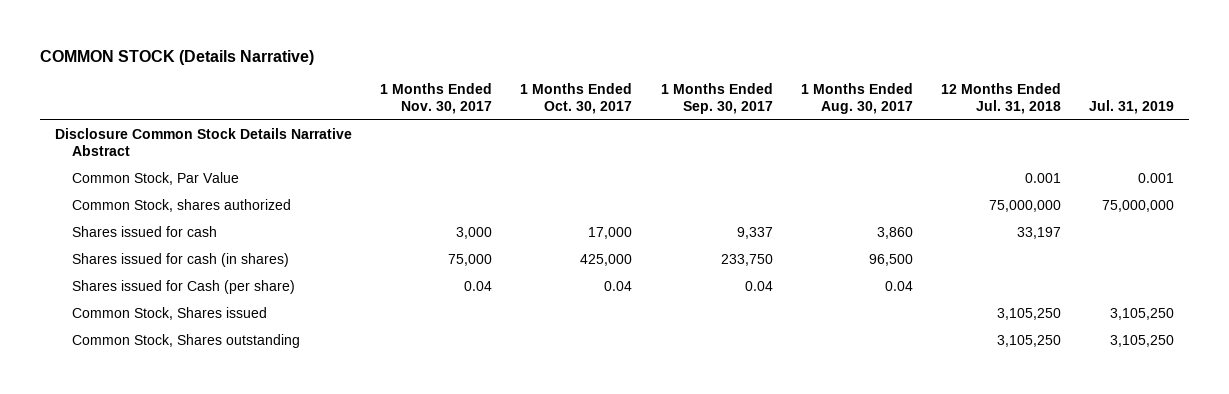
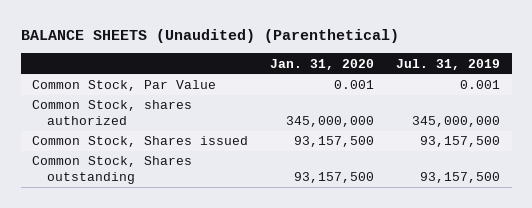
- COMMON STOCK (Details Narrative)
+ BALANCE SHEETS (Unaudited) (Parenthetical)
- | 1 Months Ended Nov. 30, 2017 | 1 Months Ended Oct. 30, 2017 | 1 Months Ended Sep. 30, 2017 | 1 Months Ended Aug. 30, 2017 | 12 Months Ended Jul. 31, 2018 | Jul. 31, 2019
+ | Jan. 31, 2020 | Jul. 31, 2019
- Disclosure Common Stock Details Narrative Abstract
- Common Stock, shares authorized | | | | | 75,000,000 | 75,000,000
- Shares issued for cash | 3,000 | 17,000 | 9,337 | 3,860 | 33,197 |
- Shares issued for cash (in shares) | 75,000 | 425,000 | 233,750 | 96,500 | |
- Shares issued for Cash (per share) | 0.04 | 0.04 | 0.04 | 0.04 | |
- Common Stock, Shares issued | | | | | 3,105,250 | 3,105,250
- Common Stock, Shares outstanding | | | | | 3,105,250 | 3,105,250
+ Common Stock, shares authorized | 345,000,000 | 345,000,000
+ Common Stock, Shares issued | 93,157,500 | 93,157,500
+ Common Stock, Shares outstanding | 93,157,500 | 93,157,500

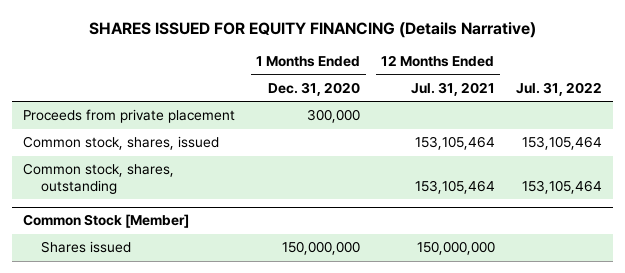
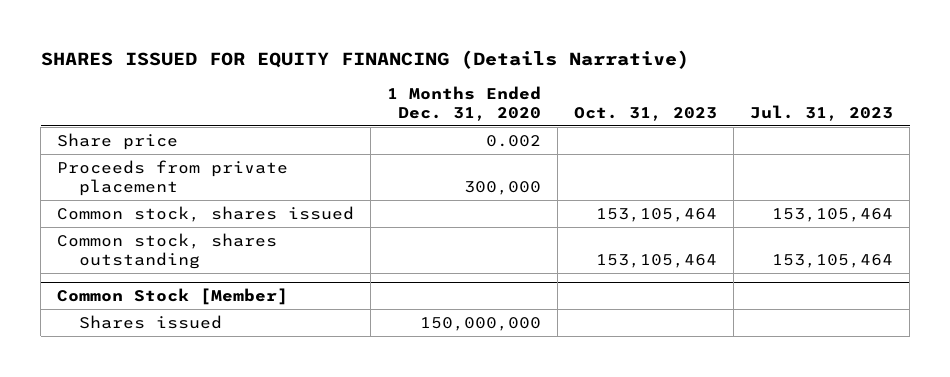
- | 1 Months Ended Dec. 31, 2020 | 12 Months Ended Jul. 31, 2021 | Jul. 31, 2022
+ | 1 Months Ended Dec. 31, 2020 | Oct. 31, 2023 | Jul. 31, 2023
+ Share price | 0.002 | |
- Common stock, shares, issued | | 153,105,464 | 153,105,464
- Common stock, shares, outstanding | | 153,105,464 | 153,105,464
+ Common stock, shares issued | | 153,105,464 | 153,105,464
+ Common stock, shares outstanding | | 153,105,464 | 153,105,464

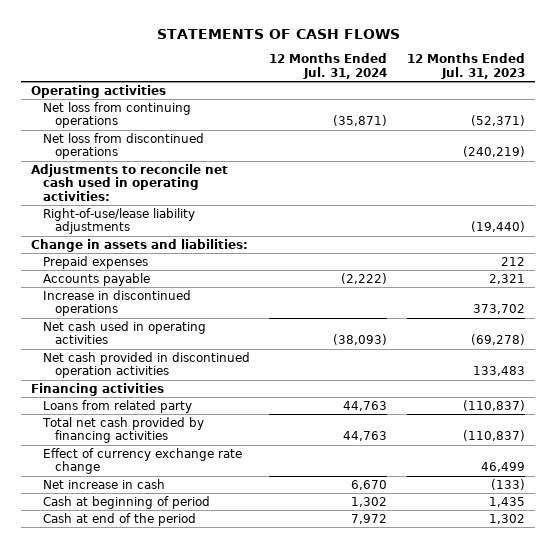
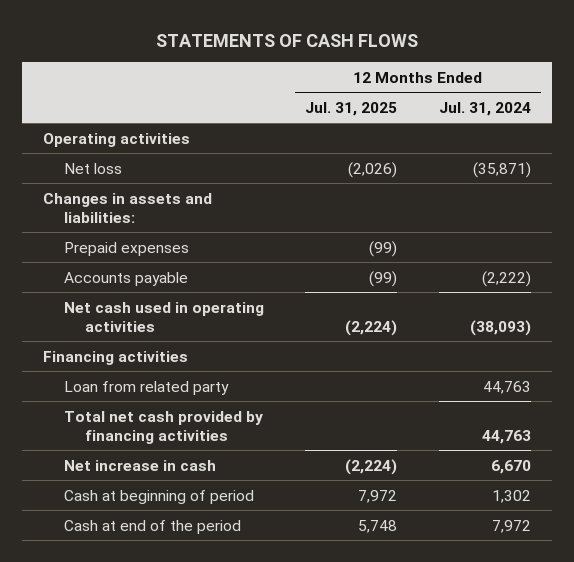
- | 12 Months Ended Jul. 31, 2024 | 12 Months Ended Jul. 31, 2023
+ | 12 Months Ended Jul. 31, 2025 | 12 Months Ended Jul. 31, 2024
- Net loss from continuing operations | (35,871) | (52,371)
- Net loss from discontinued operations | | (240,219)
- Adjustments to reconcile net cash used in operating activities:
- Right-of-use/lease liability adjustments | | (19,440)
- Change in assets and liabilities:
+ Net loss | (2,026) | (35,871)
+ Changes in assets and liabilities:
- Increase in discontinued operations | | 373,702
- Net cash provided in discontinued operation activities | | 133,483
- Loans from related party | 44,763 | (110,837)
+ Loan from related party | | 44,763
- Effect of currency exchange rate change | | 46,499

